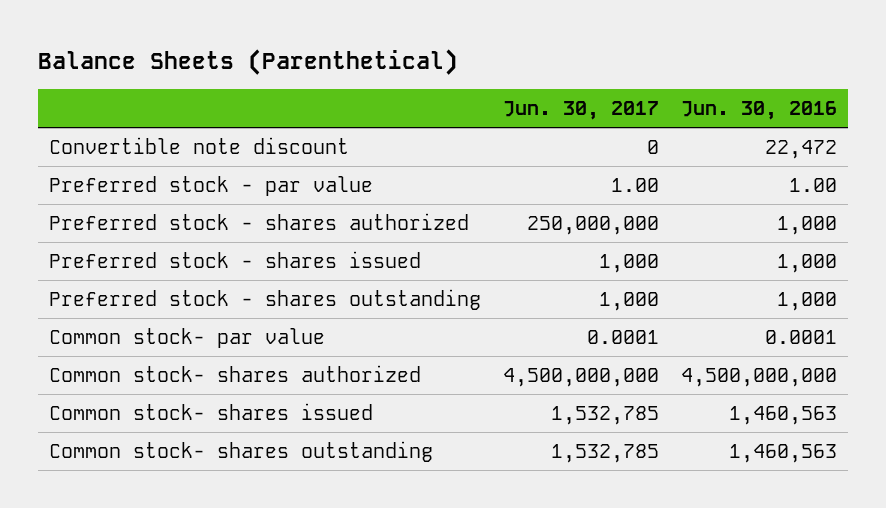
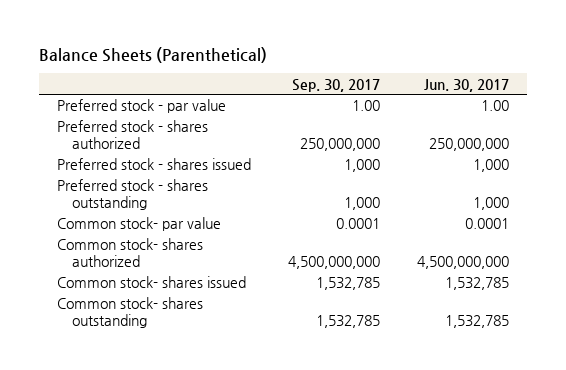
- | Jun. 30, 2017 | Jun. 30, 2016
+ | Sep. 30, 2017 | Jun. 30, 2017
- Convertible note discount | 0 | 22,472

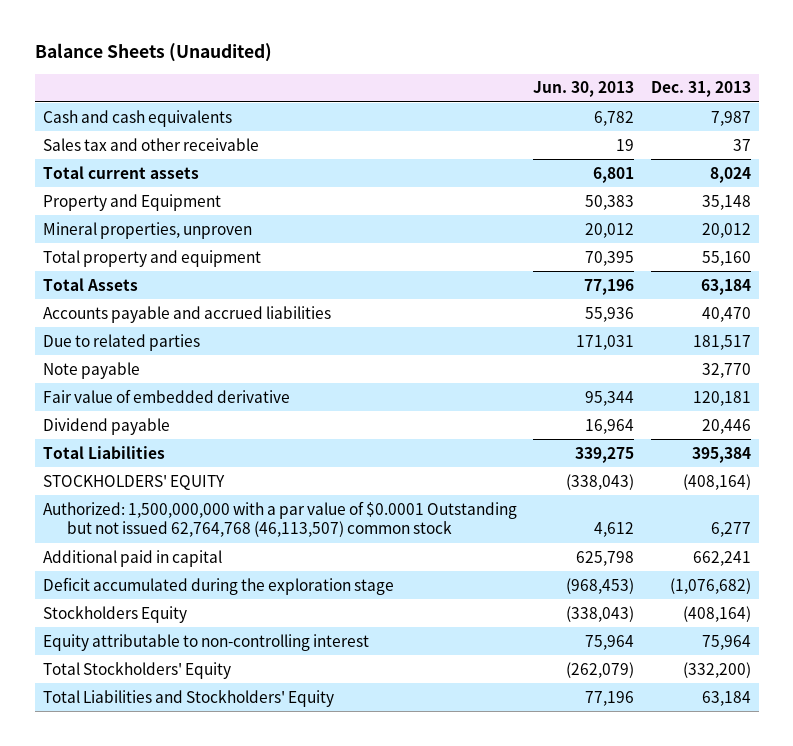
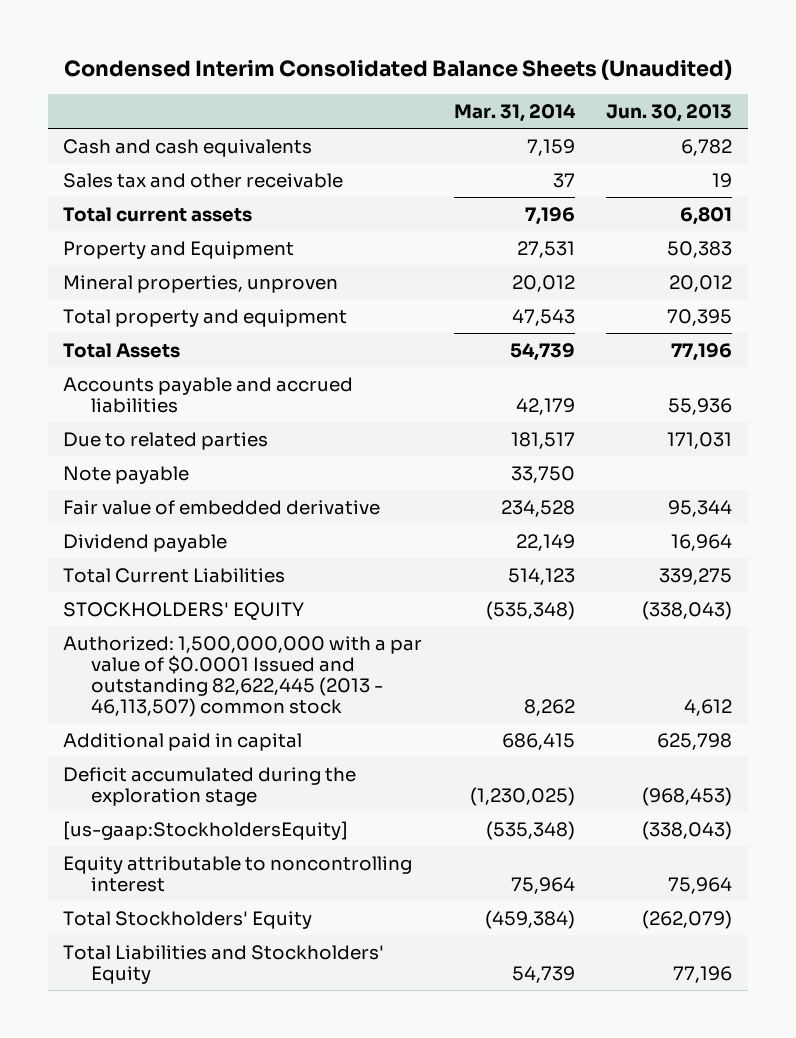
- Balance Sheets (Unaudited)
+ Condensed Interim Consolidated Balance Sheets (Unaudited)
- | Jun. 30, 2013 | Dec. 31, 2013
+ | Mar. 31, 2014 | Jun. 30, 2013
- Total Liabilities | 339,275 | 395,384
+ Total Current Liabilities | 514,123 | 339,275
- Authorized: 1,500,000,000 with a par value of $0.0001 Outstanding but not issued 62,764,768 (46,113,507) common stock | 4,612 | 6,277
+ Authorized: 1,500,000,000 with a par value of $0.0001 Issued and outstanding 82,622,445 (2013 - 46,113,507) common stock | 8,262 | 4,612
- Stockholders Equity | (338,043) | (408,164)
- Equity attributable to non-controlling interest | 75,964 | 75,964
+ [us-gaap:StockholdersEquity] | (535,348) | (338,043)
+ Equity attributable to noncontrolling interest | 75,964 | 75,964

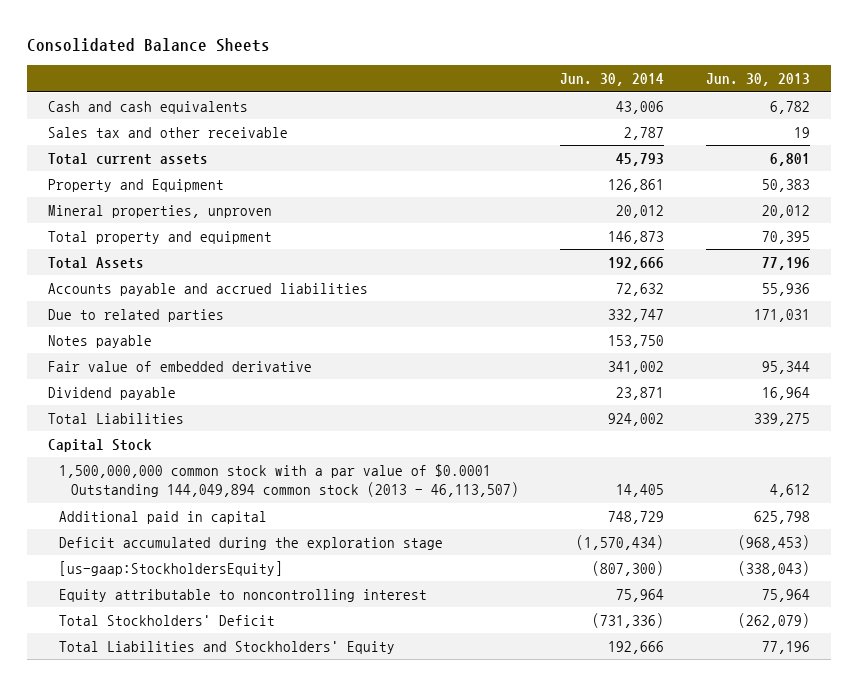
- Condensed Interim Consolidated Balance Sheets (Unaudited)
+ Consolidated Balance Sheets
- | Mar. 31, 2014 | Jun. 30, 2013
+ | Jun. 30, 2014 | Jun. 30, 2013
- Note payable | 33,750 |
+ Notes payable | 153,750 |
- Total Current Liabilities | 514,123 | 339,275
- STOCKHOLDERS' EQUITY | (535,348) | (338,043)
- Authorized: 1,500,000,000 with a par value of $0.0001 Issued and outstanding 82,622,445 (2013 - 46,113,507) common stock | 8,262 | 4,612
+ Total Liabilities | 924,002 | 339,275
+ Capital Stock
+ 1,500,000,000 common stock with a par value of $0.0001 Outstanding 144,049,894 common stock (2013 - 46,113,507) | 14,405 | 4,612
- Total Stockholders' Equity | (459,384) | (262,079)
+ Total Stockholders' Deficit | (731,336) | (262,079)

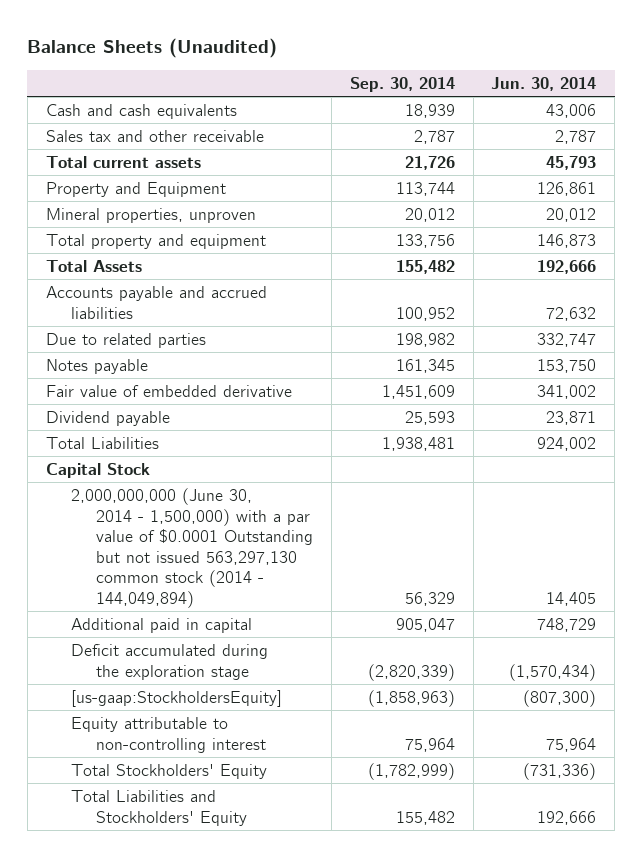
- Consolidated Balance Sheets
+ Balance Sheets (Unaudited)
- | Jun. 30, 2014 | Jun. 30, 2013
+ | Sep. 30, 2014 | Jun. 30, 2014
- 1,500,000,000 common stock with a par value of $0.0001 Outstanding 144,049,894 common stock (2013 - 46,113,507) | 14,405 | 4,612
+ 2,000,000,000 (June 30, 2014 - 1,500,000) with a par value of $0.0001 Outstanding but not issued 563,297,130 common stock (2014 - 144,049,894) | 56,329 | 14,405
- Equity attributable to noncontrolling interest | 75,964 | 75,964
- Total Stockholders' Deficit | (731,336) | (262,079)
+ Equity attributable to non-controlling interest | 75,964 | 75,964
+ Total Stockholders' Equity | (1,782,999) | (731,336)

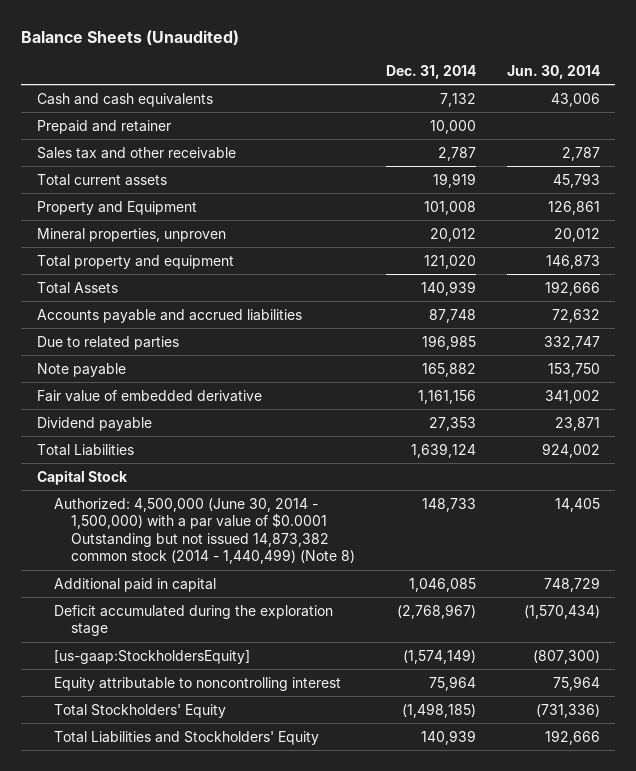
- | Sep. 30, 2014 | Jun. 30, 2014
+ | Dec. 31, 2014 | Jun. 30, 2014
+ Prepaid and retainer | 10,000 |
- Notes payable | 161,345 | 153,750
+ Note payable | 165,882 | 153,750
- 2,000,000,000 (June 30, 2014 - 1,500,000) with a par value of $0.0001 Outstanding but not issued 563,297,130 common stock (2014 - 144,049,894) | 56,329 | 14,405
+ Authorized: 4,500,000 (June 30, 2014 - 1,500,000) with a par value of $0.0001 Outstanding but not issued 14,873,382 common stock (2014 - 1,440,499) (Note 8) | 148,733 | 14,405
- Equity attributable to non-controlling interest | 75,964 | 75,964
+ Equity attributable to noncontrolling interest | 75,964 | 75,964

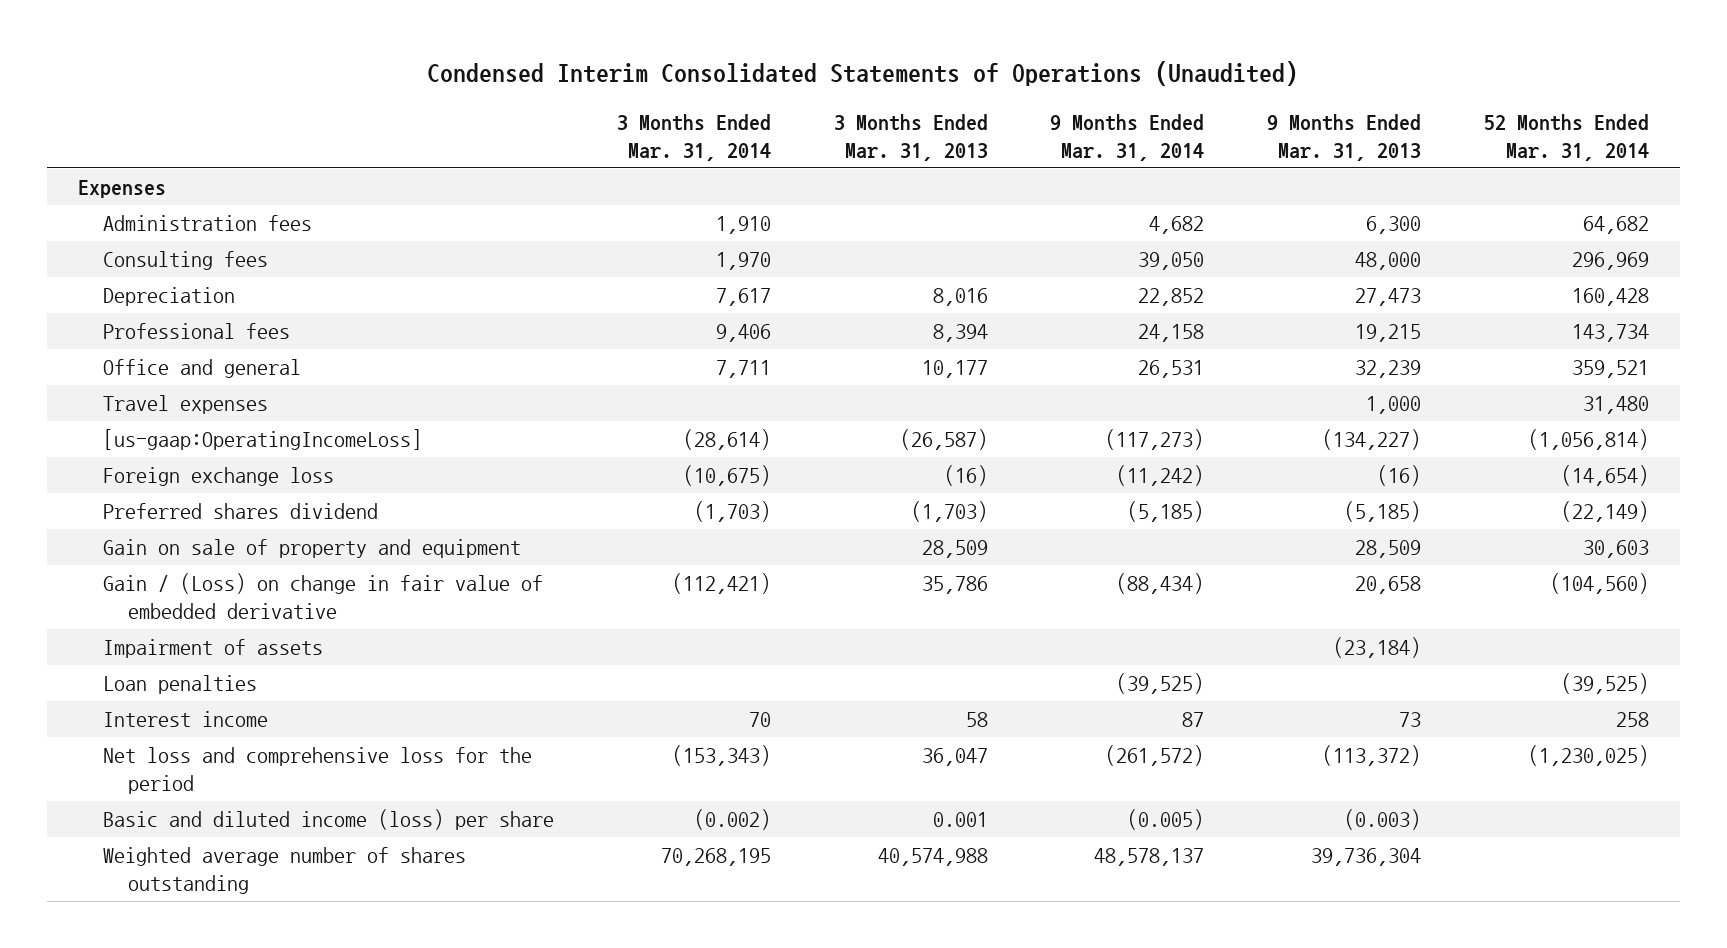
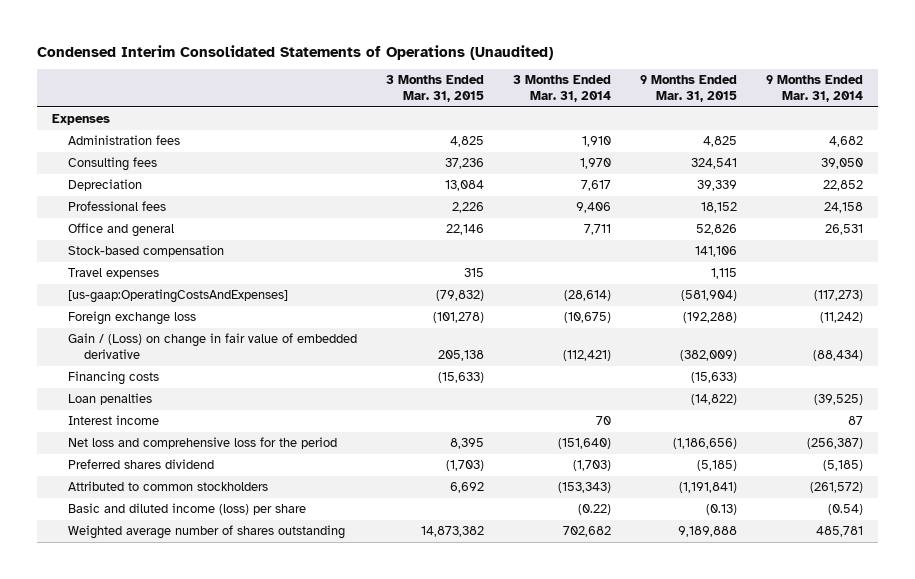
- | 3 Months Ended Mar. 31, 2014 | 3 Months Ended Mar. 31, 2013 | 9 Months Ended Mar. 31, 2014 | 9 Months Ended Mar. 31, 2013 | 52 Months Ended Mar. 31, 2014
+ | 3 Months Ended Mar. 31, 2015 | 3 Months Ended Mar. 31, 2014 | 9 Months Ended Mar. 31, 2015 | 9 Months Ended Mar. 31, 2014
+ Stock-based compensation | | | 141,106 |
- [us-gaap:OperatingIncomeLoss] | (28,614) | (26,587) | (117,273) | (134,227) | (1,056,814)
+ [us-gaap:OperatingCostsAndExpenses] | (79,832) | (28,614) | (581,904) | (117,273)
- Gain on sale of property and equipment | | 28,509 | | 28,509 | 30,603
- Impairment of assets | | | | (23,184) |
+ Financing costs | (15,633) | | (15,633) |
- Net loss and comprehensive loss for the period | (153,343) | 36,047 | (261,572) | (113,372) | (1,230,025)
- Basic and diluted income (loss) per share | (0.002) | 0.001 | (0.005) | (0.003) |
- Weighted average number of shares outstanding | 70,268,195 | 40,574,988 | 48,578,137 | 39,736,304 |
+ Net loss and comprehensive loss for the period | 8,395 | (151,640) | (1,186,656) | (256,387)
moved down: Preferred shares dividend | (1,703) | (1,703) | (5,185) | (5,185)
+ Attributed to common stockholders | 6,692 | (153,343) | (1,191,841) | (261,572)
+ Basic and diluted income (loss) per share | | (0.22) | (0.13) | (0.54)
+ Weighted average number of shares outstanding | 14,873,382 | 702,682 | 9,189,888 | 485,781

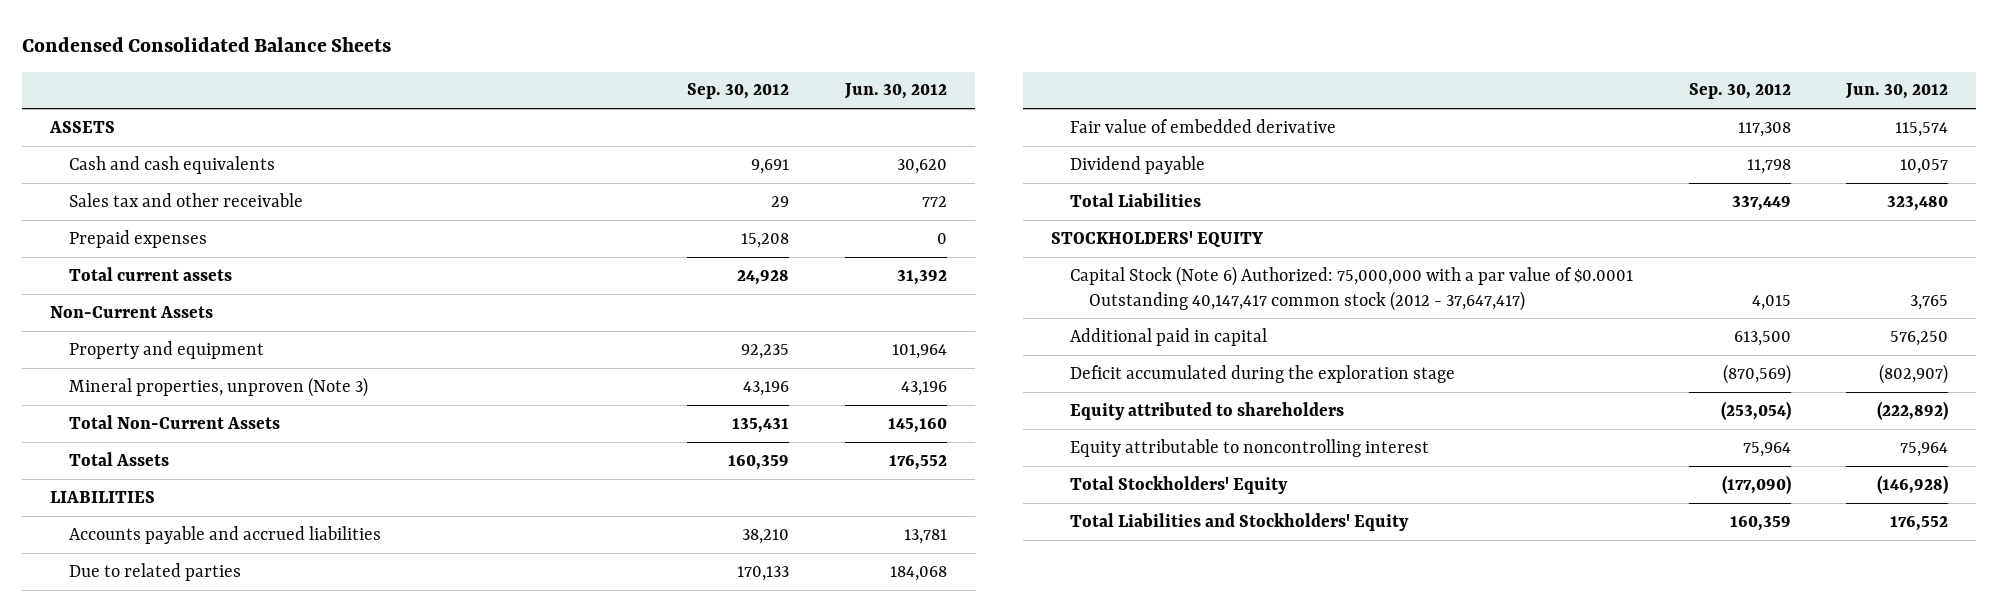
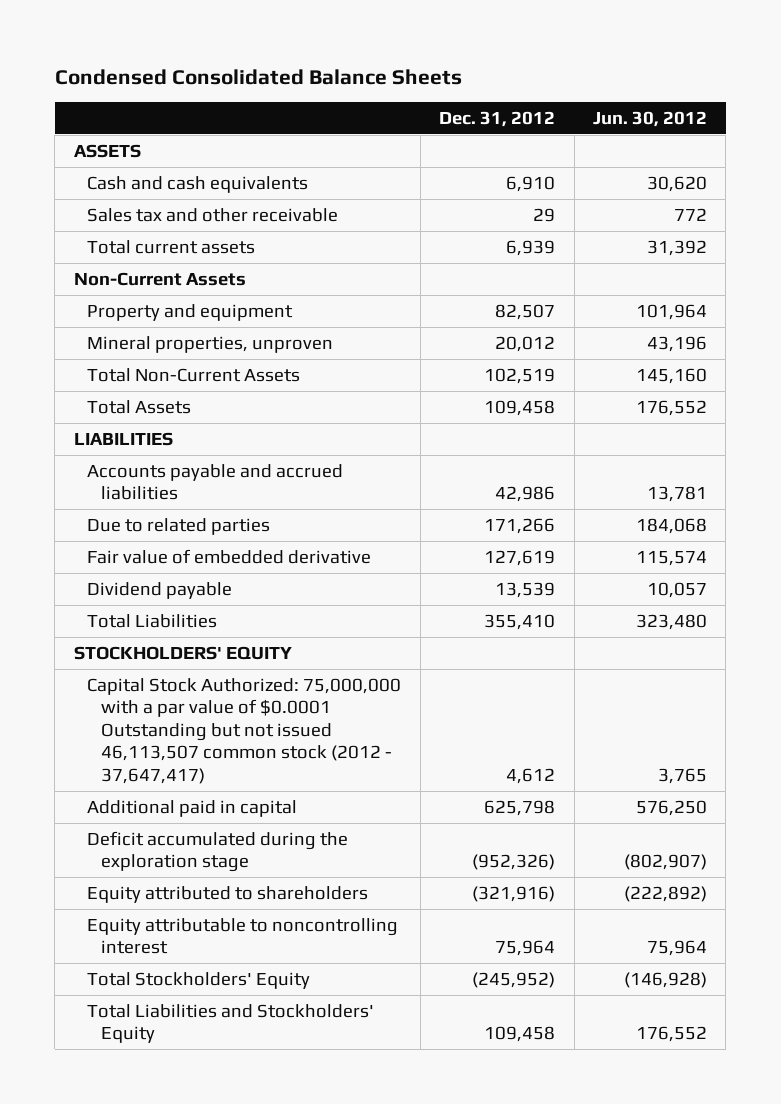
- | Sep. 30, 2012 | Jun. 30, 2012
+ | Dec. 31, 2012 | Jun. 30, 2012
- Prepaid expenses | 15,208 | 0
- Mineral properties, unproven (Note 3) | 43,196 | 43,196
+ Mineral properties, unproven | 20,012 | 43,196
- Capital Stock (Note 6) Authorized: 75,000,000 with a par value of $0.0001 Outstanding 40,147,417 common stock (2012 - 37,647,417) | 4,015 | 3,765
+ Capital Stock Authorized: 75,000,000 with a par value of $0.0001 Outstanding but not issued 46,113,507 common stock (2012 - 37,647,417) | 4,612 | 3,765

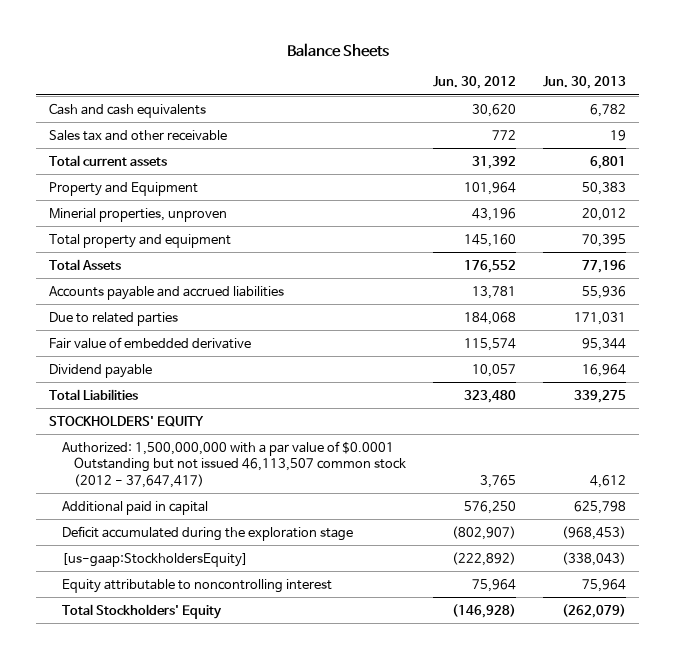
- Condensed Consolidated Balance Sheets
+ Balance Sheets
- | Dec. 31, 2012 | Jun. 30, 2012
+ | Jun. 30, 2012 | Jun. 30, 2013
- ASSETS
- Non-Current Assets
- Property and equipment | 82,507 | 101,964
- Mineral properties, unproven | 20,012 | 43,196
- Total Non-Current Assets | 102,519 | 145,160
+ Property and Equipment | 101,964 | 50,383
+ Minerial properties, unproven | 43,196 | 20,012
+ Total property and equipment | 145,160 | 70,395
- LIABILITIES
- Capital Stock Authorized: 75,000,000 with a par value of $0.0001 Outstanding but not issued 46,113,507 common stock (2012 - 37,647,417) | 4,612 | 3,765
+ Authorized: 1,500,000,000 with a par value of $0.0001 Outstanding but not issued 46,113,507 common stock (2012 - 37,647,417) | 3,765 | 4,612
- Equity attributed to shareholders | (321,916) | (222,892)
+ [us-gaap:StockholdersEquity] | (222,892) | (338,043)
- Total Liabilities and Stockholders' Equity | 109,458 | 176,552

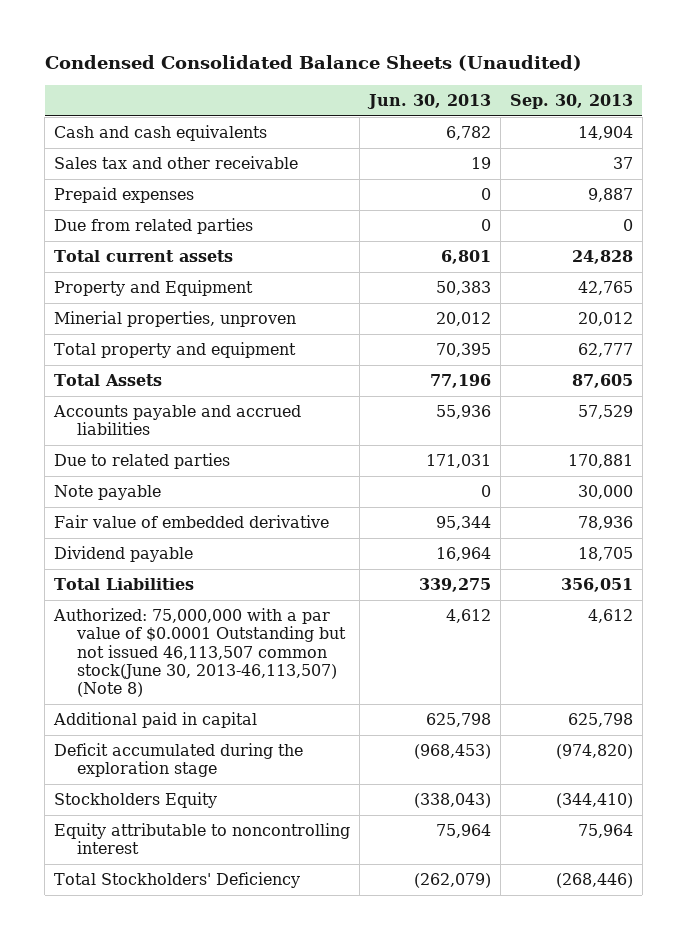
- Balance Sheets
+ Condensed Consolidated Balance Sheets (Unaudited)
- | Jun. 30, 2012 | Jun. 30, 2013
+ | Jun. 30, 2013 | Sep. 30, 2013
+ Prepaid expenses | 0 | 9,887
+ Due from related parties | 0 | 0
+ Note payable | 0 | 30,000
- STOCKHOLDERS' EQUITY
- Authorized: 1,500,000,000 with a par value of $0.0001 Outstanding but not issued 46,113,507 common stock (2012 - 37,647,417) | 3,765 | 4,612
+ Authorized: 75,000,000 with a par value of $0.0001 Outstanding but not issued 46,113,507 common stock(June 30, 2013-46,113,507) (Note 8) | 4,612 | 4,612
- [us-gaap:StockholdersEquity] | (222,892) | (338,043)
+ Stockholders Equity | (338,043) | (344,410)
- Total Stockholders' Equity | (146,928) | (262,079)
+ Total Stockholders' Deficiency | (262,079) | (268,446)

